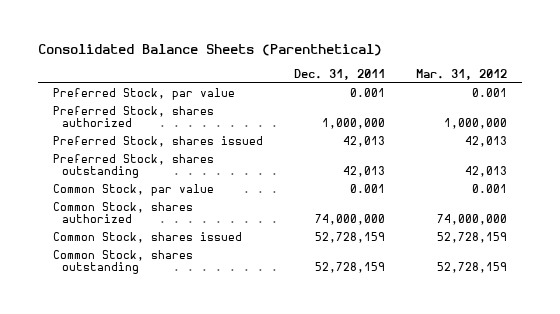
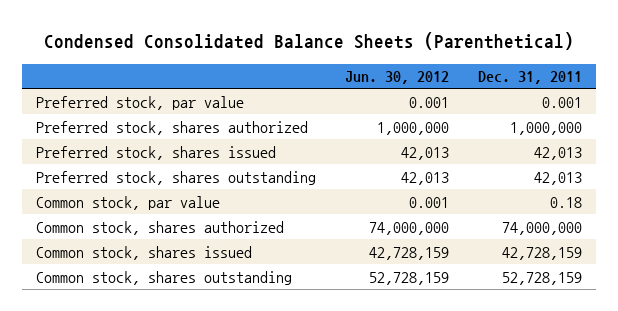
- Consolidated Balance Sheets (Parenthetical)
+ Condensed Consolidated Balance Sheets (Parenthetical)
- | Dec. 31, 2011 | Mar. 31, 2012
+ | Jun. 30, 2012 | Dec. 31, 2011
- Preferred Stock, par value | 0.001 | 0.001
- Preferred Stock, shares authorized | 1,000,000 | 1,000,000
- Preferred Stock, shares issued | 42,013 | 42,013
- Preferred Stock, shares outstanding | 42,013 | 42,013
- Common Stock, par value | 0.001 | 0.001
- Common Stock, shares authorized | 74,000,000 | 74,000,000
- Common Stock, shares issued | 52,728,159 | 52,728,159
- Common Stock, shares outstanding | 52,728,159 | 52,728,159
+ Preferred stock, par value | 0.001 | 0.001
+ Preferred stock, shares authorized | 1,000,000 | 1,000,000
+ Preferred stock, shares issued | 42,013 | 42,013
+ Preferred stock, shares outstanding | 42,013 | 42,013
+ Common stock, par value | 0.001 | 0.18
+ Common stock, shares authorized | 74,000,000 | 74,000,000
+ Common stock, shares issued | 42,728,159 | 42,728,159
+ Common stock, shares outstanding | 52,728,159 | 52,728,159

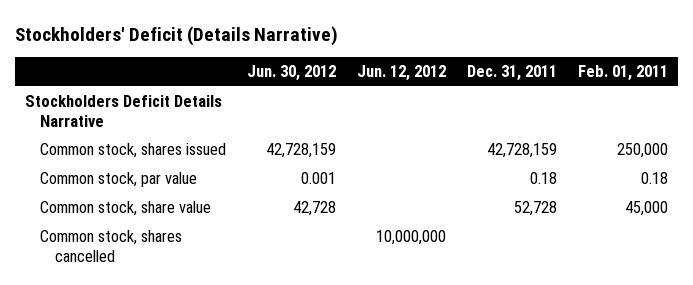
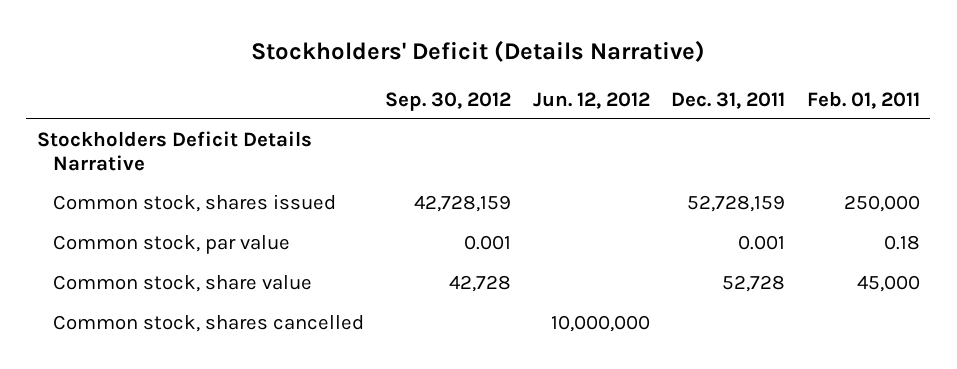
- | Jun. 30, 2012 | Jun. 12, 2012 | Dec. 31, 2011 | Feb. 01, 2011
+ | Sep. 30, 2012 | Jun. 12, 2012 | Dec. 31, 2011 | Feb. 01, 2011
- Common stock, shares issued | 42,728,159 | | 42,728,159 | 250,000
- Common stock, par value | 0.001 | | 0.18 | 0.18
+ Common stock, shares issued | 42,728,159 | | 52,728,159 | 250,000
+ Common stock, par value | 0.001 | | 0.001 | 0.18

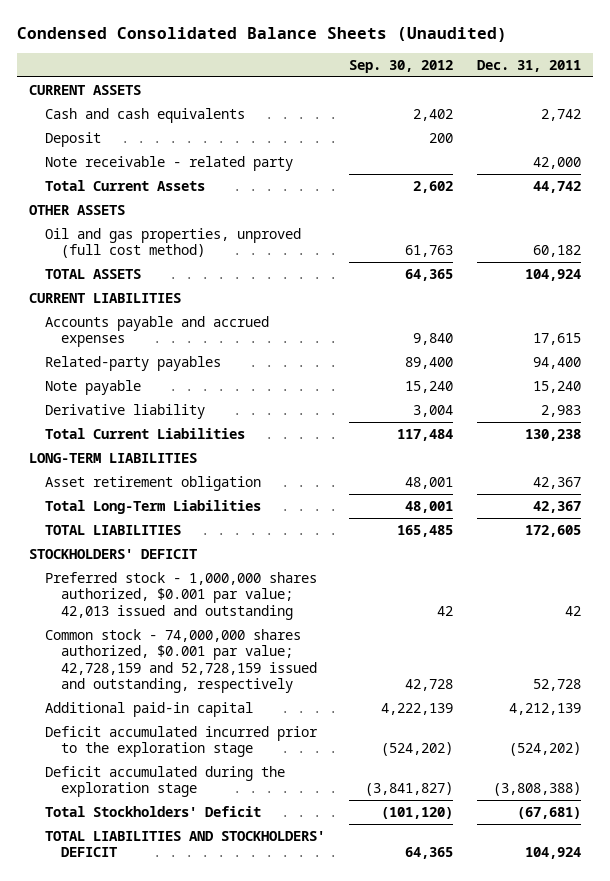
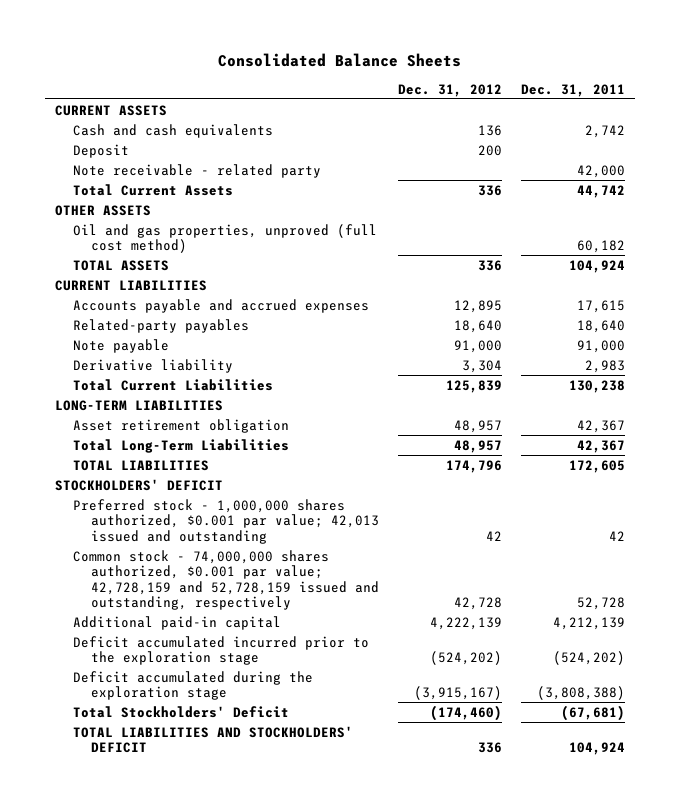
- Condensed Consolidated Balance Sheets (Unaudited)
+ Consolidated Balance Sheets
- | Sep. 30, 2012 | Dec. 31, 2011
+ | Dec. 31, 2012 | Dec. 31, 2011
- Related-party payables | 89,400 | 94,400
- Note payable | 15,240 | 15,240
+ Related-party payables | 18,640 | 18,640
+ Note payable | 91,000 | 91,000

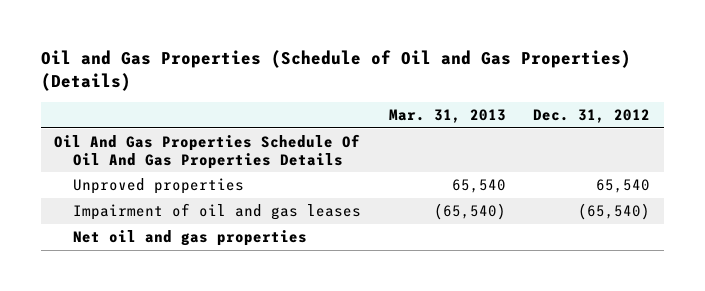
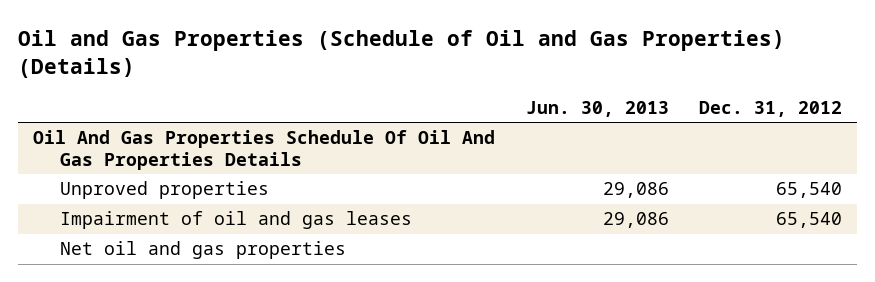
- | Mar. 31, 2013 | Dec. 31, 2012
+ | Jun. 30, 2013 | Dec. 31, 2012
- Impairment of oil and gas leases | (65,540) | (65,540)
+ Impairment of oil and gas leases | 29,086 | 65,540

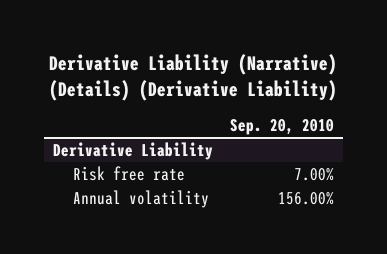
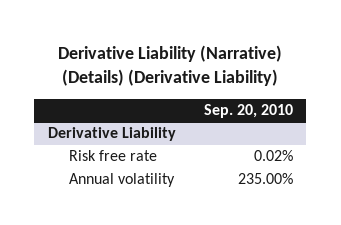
@ Derivative Liability
- Risk free rate | 7.00%
- Annual volatility | 156.00%
+ Risk free rate | 0.02%
+ Annual volatility | 235.00%

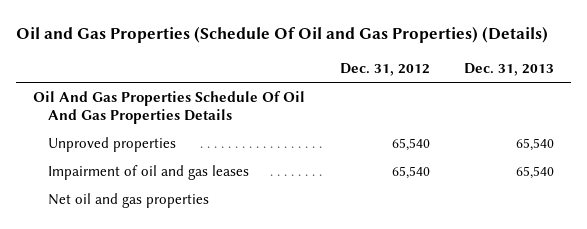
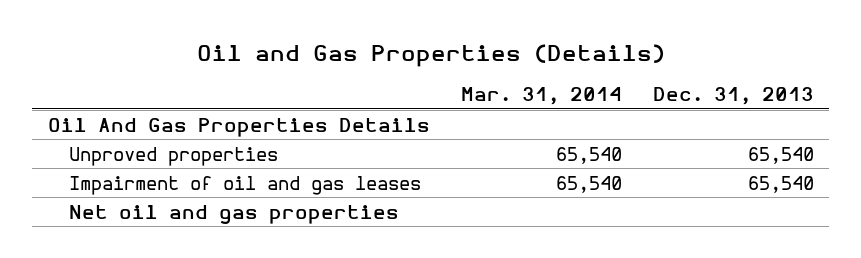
- Oil and Gas Properties (Schedule Of Oil and Gas Properties) (Details)
+ Oil and Gas Properties (Details)
- | Dec. 31, 2012 | Dec. 31, 2013
+ | Mar. 31, 2014 | Dec. 31, 2013
- Oil And Gas Properties Schedule Of Oil And Gas Properties Details
+ Oil And Gas Properties Details

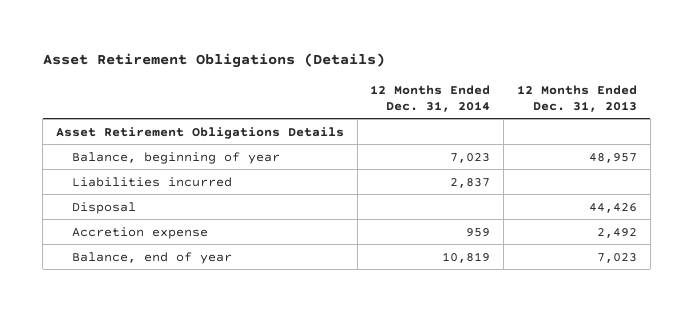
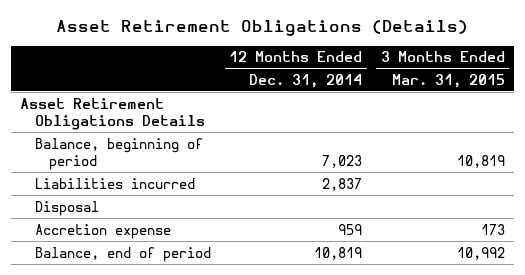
- | 12 Months Ended Dec. 31, 2014 | 12 Months Ended Dec. 31, 2013
+ | 12 Months Ended Dec. 31, 2014 | 3 Months Ended Mar. 31, 2015
- Balance, beginning of year | 7,023 | 48,957
+ Balance, beginning of period | 7,023 | 10,819
- Balance, end of year | 10,819 | 7,023
+ Balance, end of period | 10,819 | 10,992

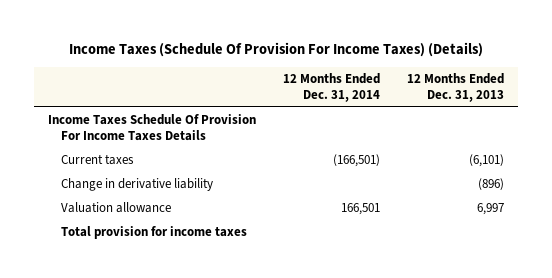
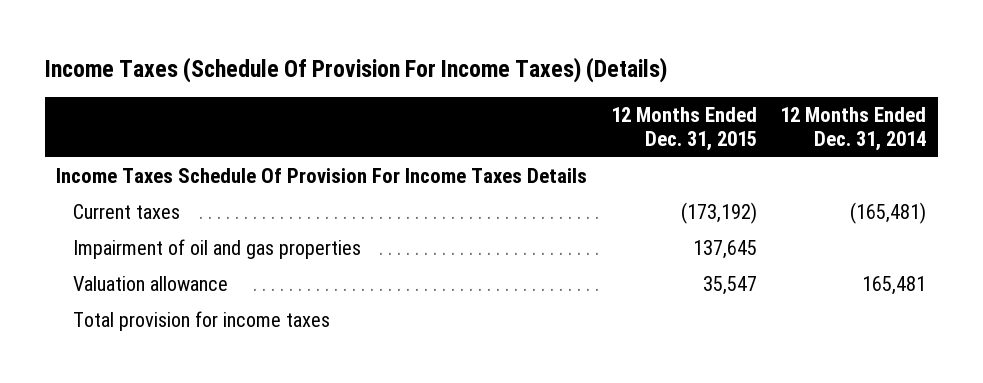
- | 12 Months Ended Dec. 31, 2014 | 12 Months Ended Dec. 31, 2013
+ | 12 Months Ended Dec. 31, 2015 | 12 Months Ended Dec. 31, 2014
- Current taxes | (166,501) | (6,101)
- Change in derivative liability | | (896)
- Valuation allowance | 166,501 | 6,997
+ Current taxes | (173,192) | (165,481)
+ Impairment of oil and gas properties | 137,645 |
+ Valuation allowance | 35,547 | 165,481

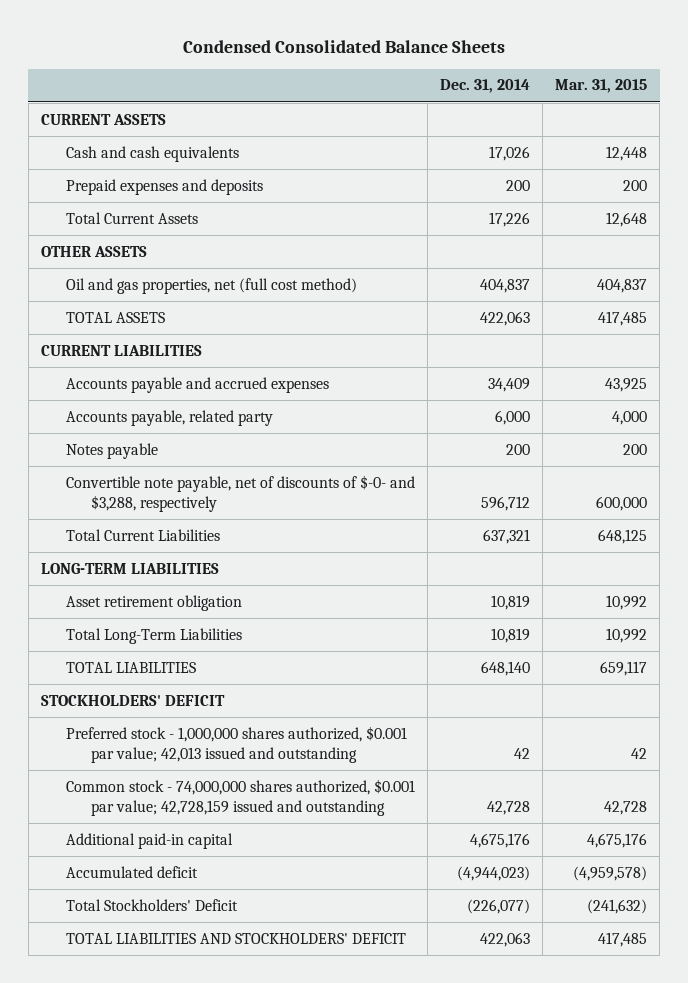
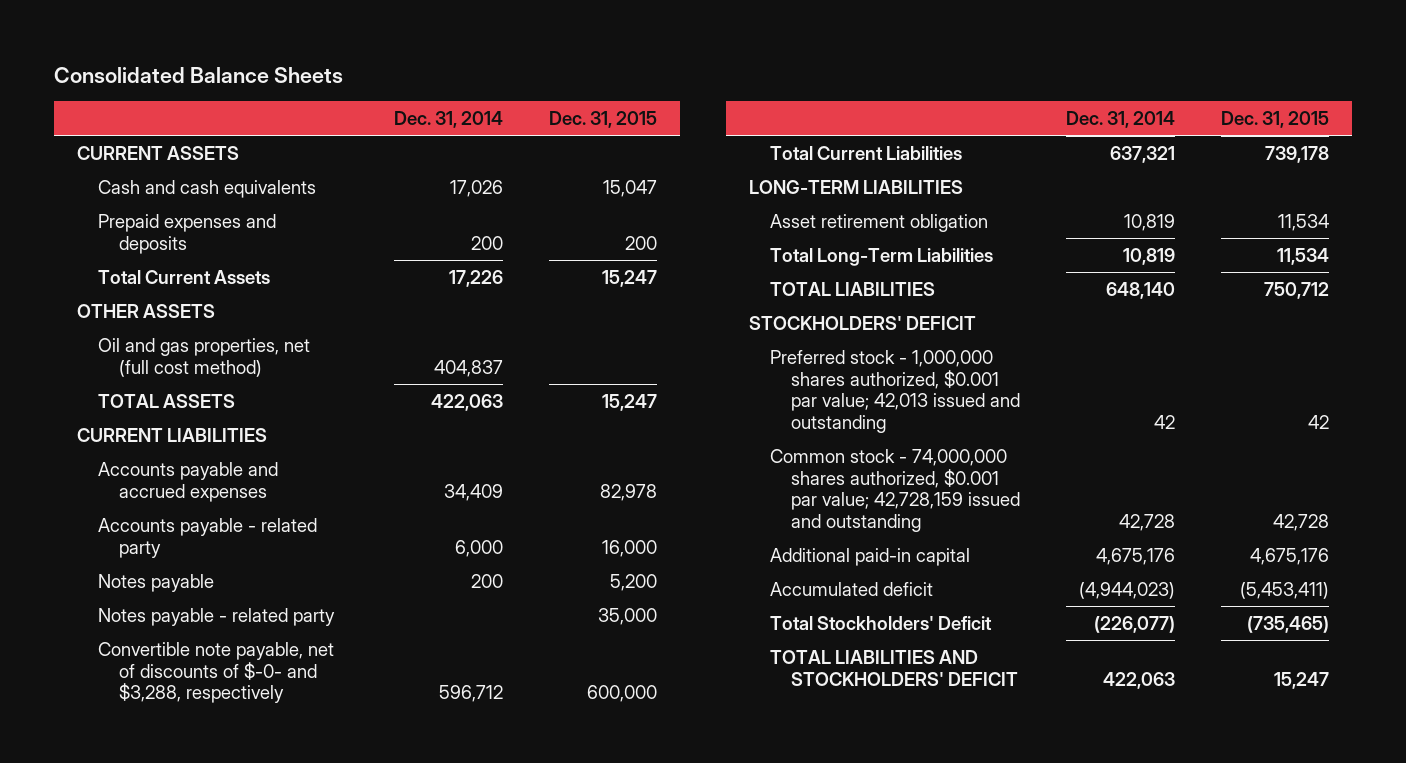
- Condensed Consolidated Balance Sheets
+ Consolidated Balance Sheets
- | Dec. 31, 2014 | Mar. 31, 2015
+ | Dec. 31, 2014 | Dec. 31, 2015
- Accounts payable, related party | 6,000 | 4,000
+ Accounts payable - related party | 6,000 | 16,000
+ Notes payable - related party | | 35,000

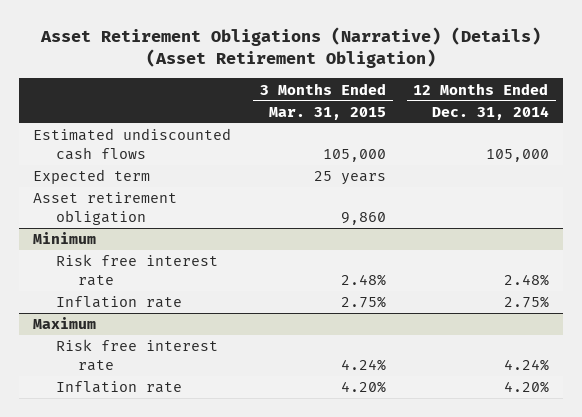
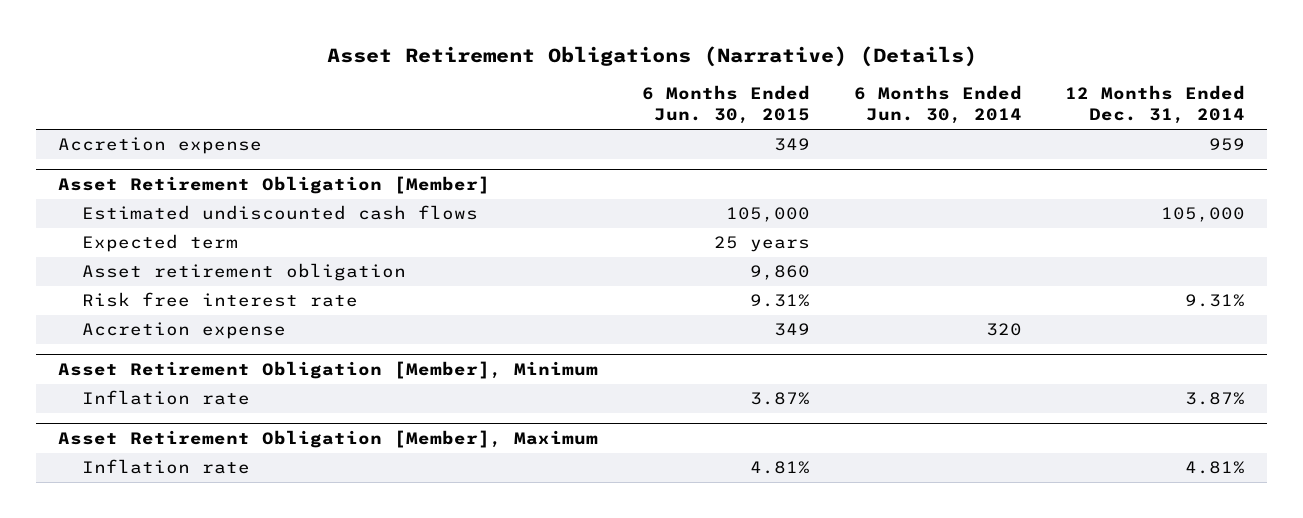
- Asset Retirement Obligations (Narrative) (Details) (Asset Retirement Obligation)
+ Asset Retirement Obligations (Narrative) (Details)
- | 3 Months Ended Mar. 31, 2015 | 12 Months Ended Dec. 31, 2014
+ | 6 Months Ended Jun. 30, 2015 | 6 Months Ended Jun. 30, 2014 | 12 Months Ended Dec. 31, 2014
+ Accretion expense | 349 | | 959
+ Asset Retirement Obligation [Member]
- Minimum
- Risk free interest rate | 2.48% | 2.48%
- Inflation rate | 2.75% | 2.75%
- Maximum
- Risk free interest rate | 4.24% | 4.24%
- Inflation rate | 4.20% | 4.20%
+ Risk free interest rate | 9.31% | | 9.31%
+ Accretion expense | 349 | 320 |
+ Asset Retirement Obligation [Member], Minimum
+ Inflation rate | 3.87% | | 3.87%
+ Asset Retirement Obligation [Member], Maximum
+ Inflation rate | 4.81% | | 4.81%

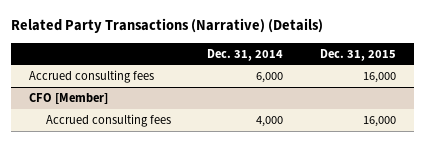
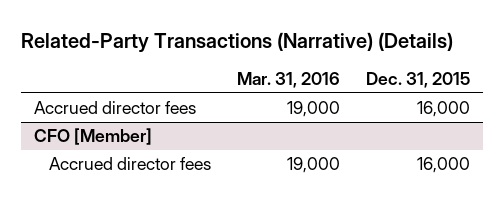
- Related Party Transactions (Narrative) (Details)
+ Related-Party Transactions (Narrative) (Details)
- | Dec. 31, 2014 | Dec. 31, 2015
+ | Mar. 31, 2016 | Dec. 31, 2015
- Accrued consulting fees | 6,000 | 16,000
+ Accrued director fees | 19,000 | 16,000
@ CFO [Member]
- Accrued consulting fees | 4,000 | 16,000
+ Accrued director fees | 19,000 | 16,000

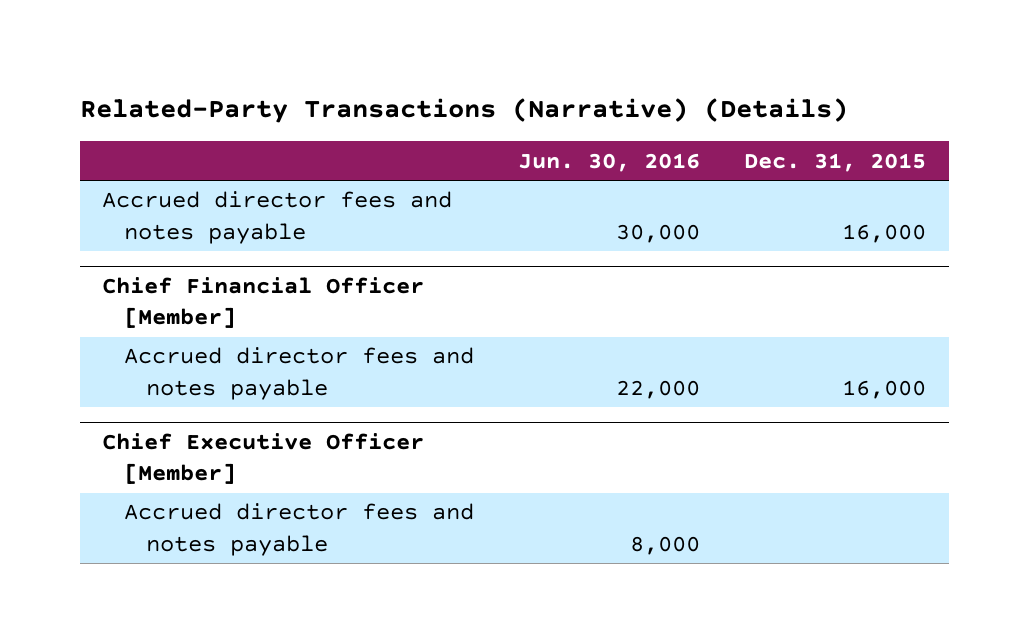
- | Mar. 31, 2016 | Dec. 31, 2015
+ | Jun. 30, 2016 | Dec. 31, 2015
- Accrued director fees | 19,000 | 16,000
- CFO [Member]
- Accrued director fees | 19,000 | 16,000
+ Accrued director fees and notes payable | 30,000 | 16,000
+ Chief Financial Officer [Member]
+ Accrued director fees and notes payable | 22,000 | 16,000
+ Chief Executive Officer [Member]
+ Accrued director fees and notes payable | 8,000 |

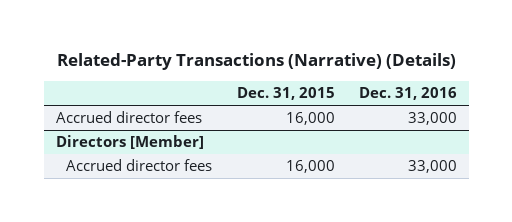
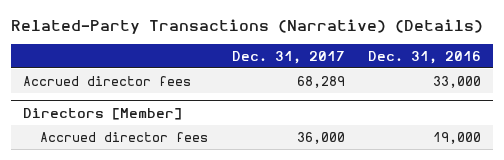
- | Dec. 31, 2015 | Dec. 31, 2016
+ | Dec. 31, 2017 | Dec. 31, 2016
@ Directors [Member]
- Accrued director fees | 16,000 | 33,000
+ Accrued director fees | 36,000 | 19,000

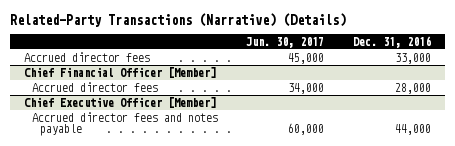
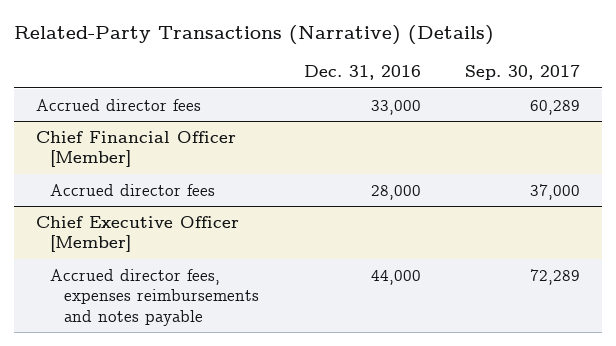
- | Jun. 30, 2017 | Dec. 31, 2016
+ | Dec. 31, 2016 | Sep. 30, 2017
@ Chief Executive Officer [Member]
- Accrued director fees and notes payable | 60,000 | 44,000
+ Accrued director fees, expenses reimbursements and notes payable | 44,000 | 72,289

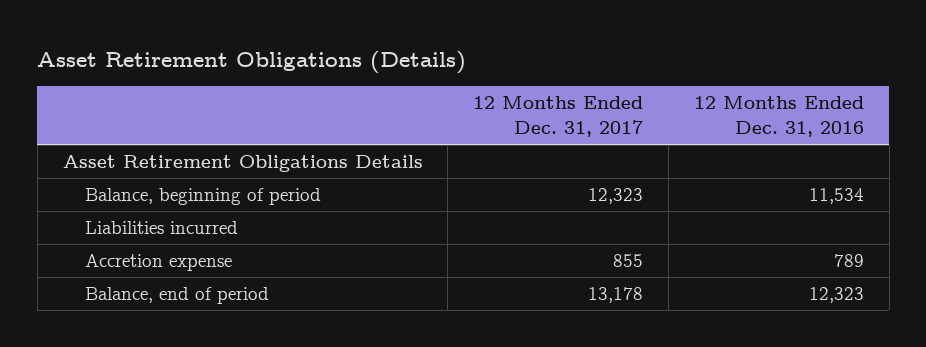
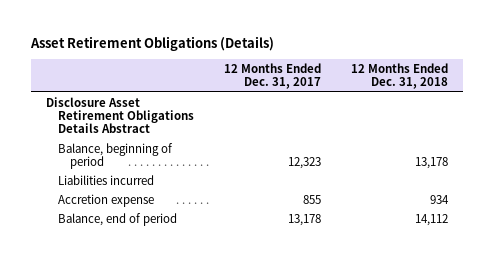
- | 12 Months Ended Dec. 31, 2017 | 12 Months Ended Dec. 31, 2016
+ | 12 Months Ended Dec. 31, 2017 | 12 Months Ended Dec. 31, 2018
- Asset Retirement Obligations Details
+ Disclosure Asset Retirement Obligations Details Abstract

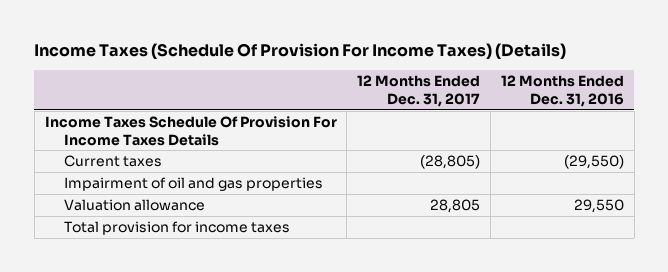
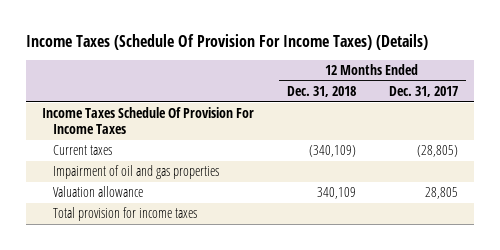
- | 12 Months Ended Dec. 31, 2017 | 12 Months Ended Dec. 31, 2016
+ | 12 Months Ended Dec. 31, 2018 | 12 Months Ended Dec. 31, 2017
- Income Taxes Schedule Of Provision For Income Taxes Details
+ Income Taxes Schedule Of Provision For Income Taxes

